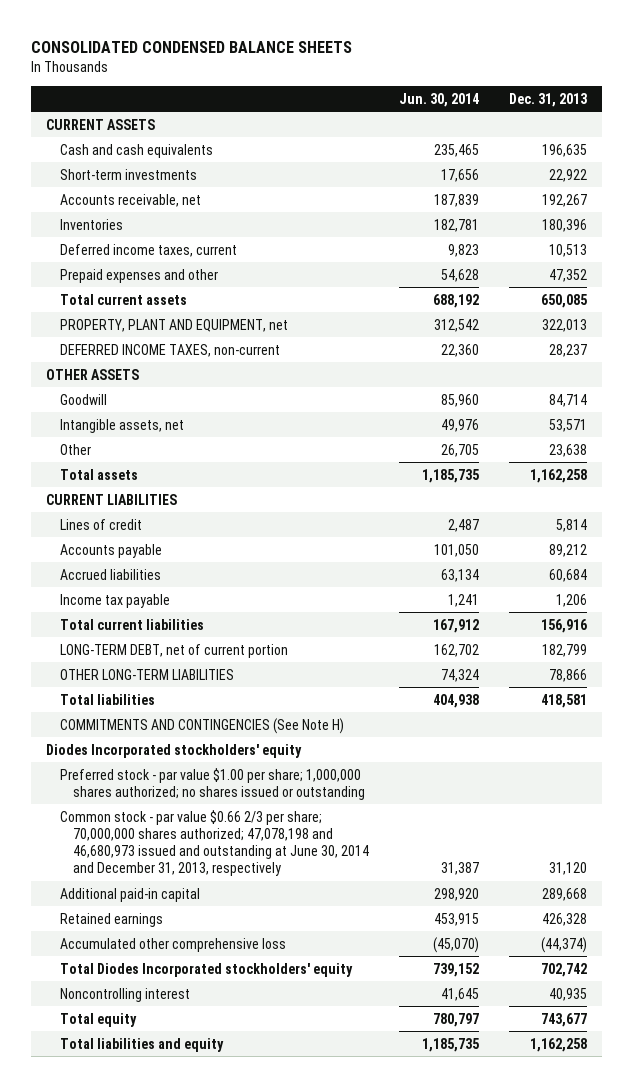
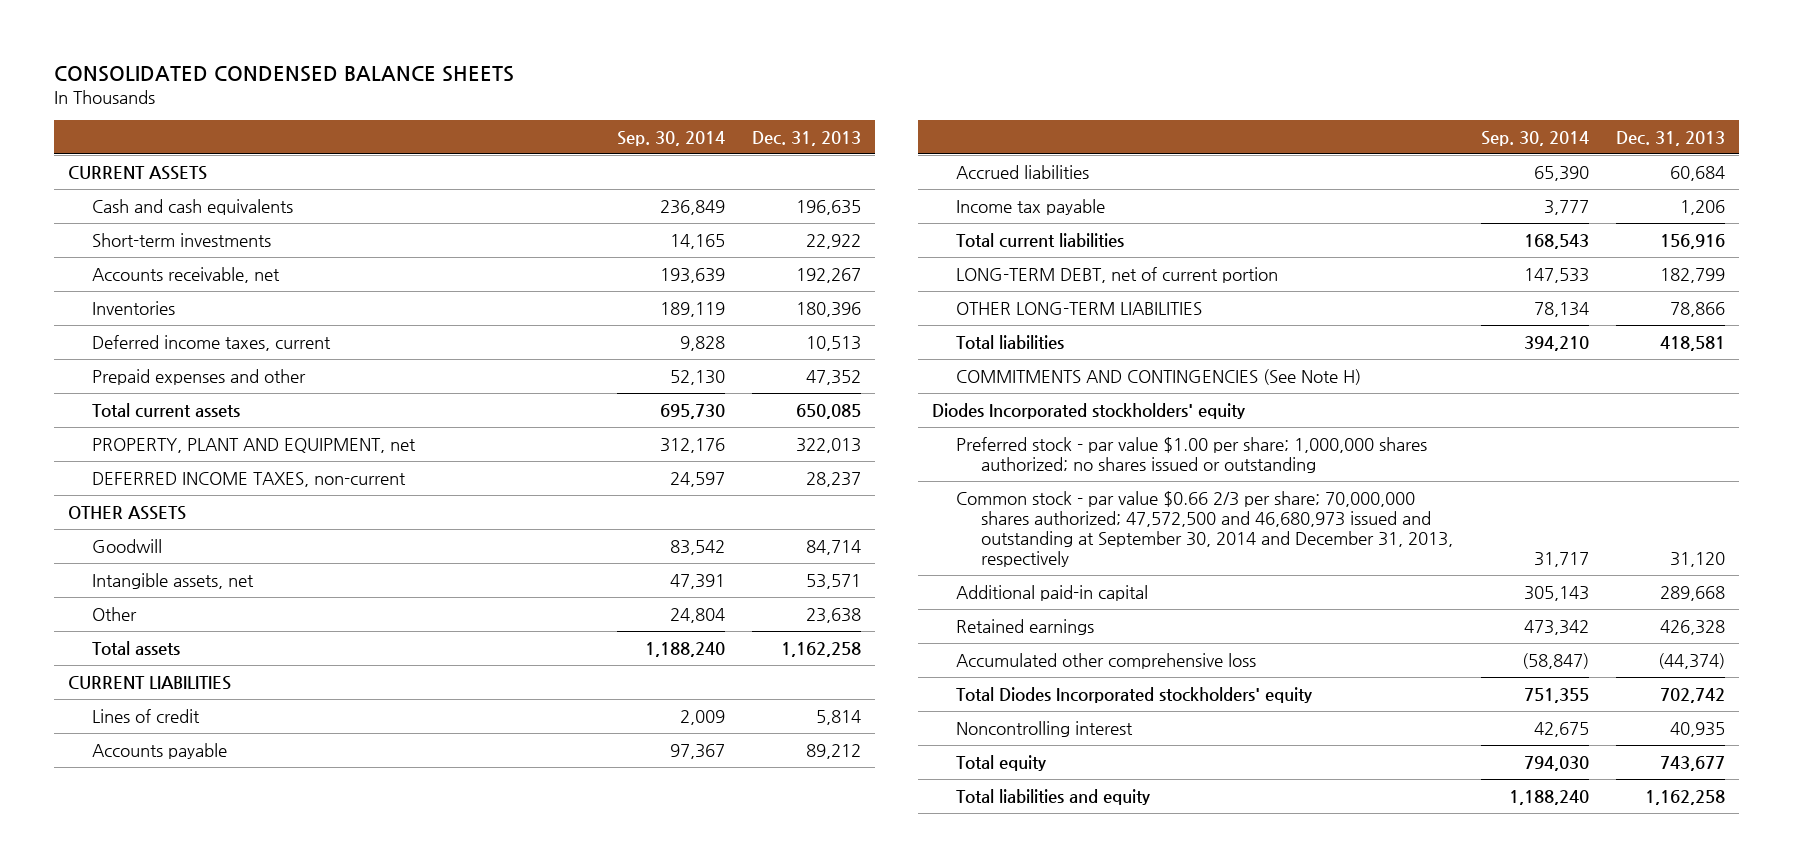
- | Jun. 30, 2014 | Dec. 31, 2013
+ | Sep. 30, 2014 | Dec. 31, 2013
- Common stock - par value $0.66 2/3 per share; 70,000,000 shares authorized; 47,078,198 and 46,680,973 issued and outstanding at June 30, 2014 and December 31, 2013, respectively | 31,387 | 31,120
+ Common stock - par value $0.66 2/3 per share; 70,000,000 shares authorized; 47,572,500 and 46,680,973 issued and outstanding at September 30, 2014 and December 31, 2013, respectively | 31,717 | 31,120

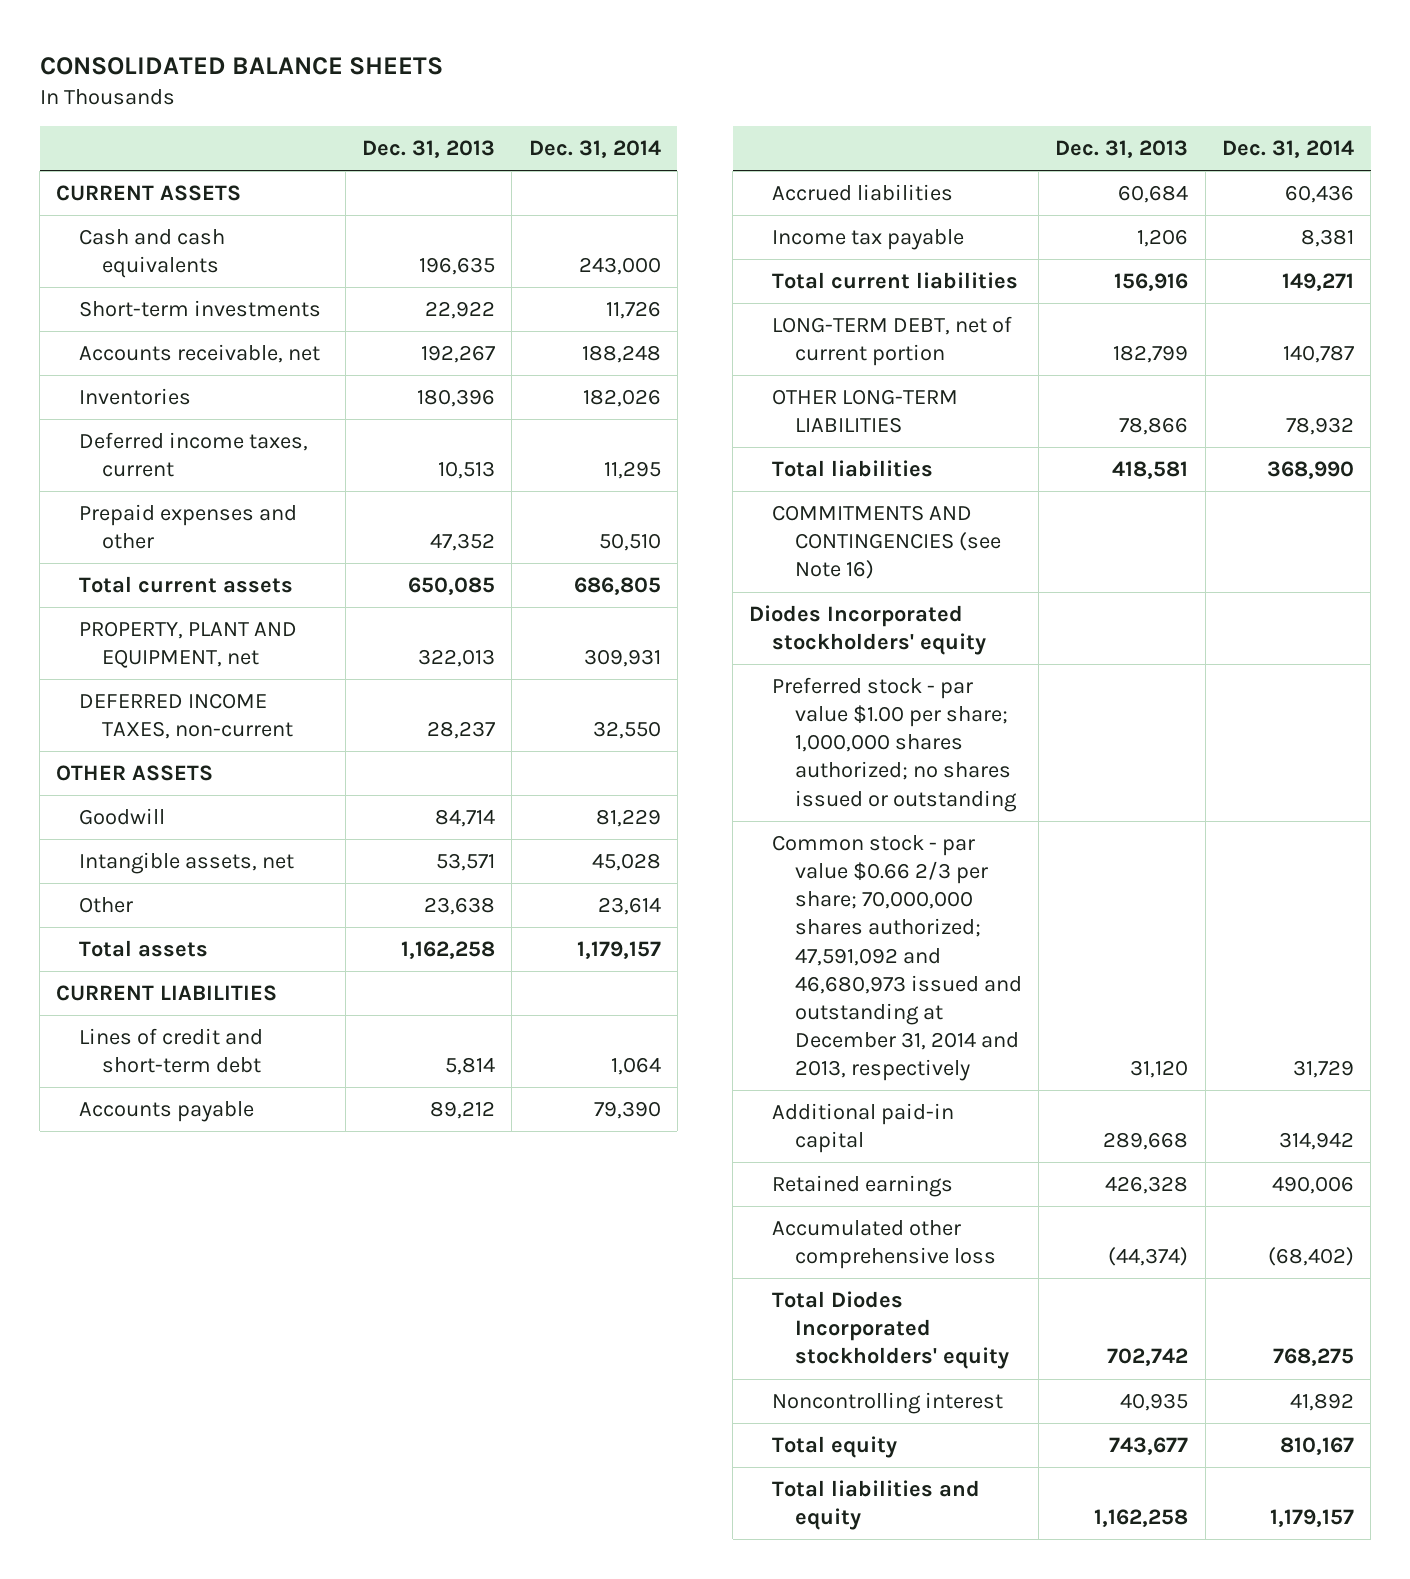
- CONSOLIDATED CONDENSED BALANCE SHEETS
+ CONSOLIDATED BALANCE SHEETS
- | Sep. 30, 2014 | Dec. 31, 2013
+ | Dec. 31, 2013 | Dec. 31, 2014
- Lines of credit | 2,009 | 5,814
+ Lines of credit and short-term debt | 5,814 | 1,064
- COMMITMENTS AND CONTINGENCIES (See Note H)
+ COMMITMENTS AND CONTINGENCIES (see Note 16)
- Common stock - par value $0.66 2/3 per share; 70,000,000 shares authorized; 47,572,500 and 46,680,973 issued and outstanding at September 30, 2014 and December 31, 2013, respectively | 31,717 | 31,120
+ Common stock - par value $0.66 2/3 per share; 70,000,000 shares authorized; 47,591,092 and 46,680,973 issued and outstanding at December 31, 2014 and 2013, respectively | 31,120 | 31,729

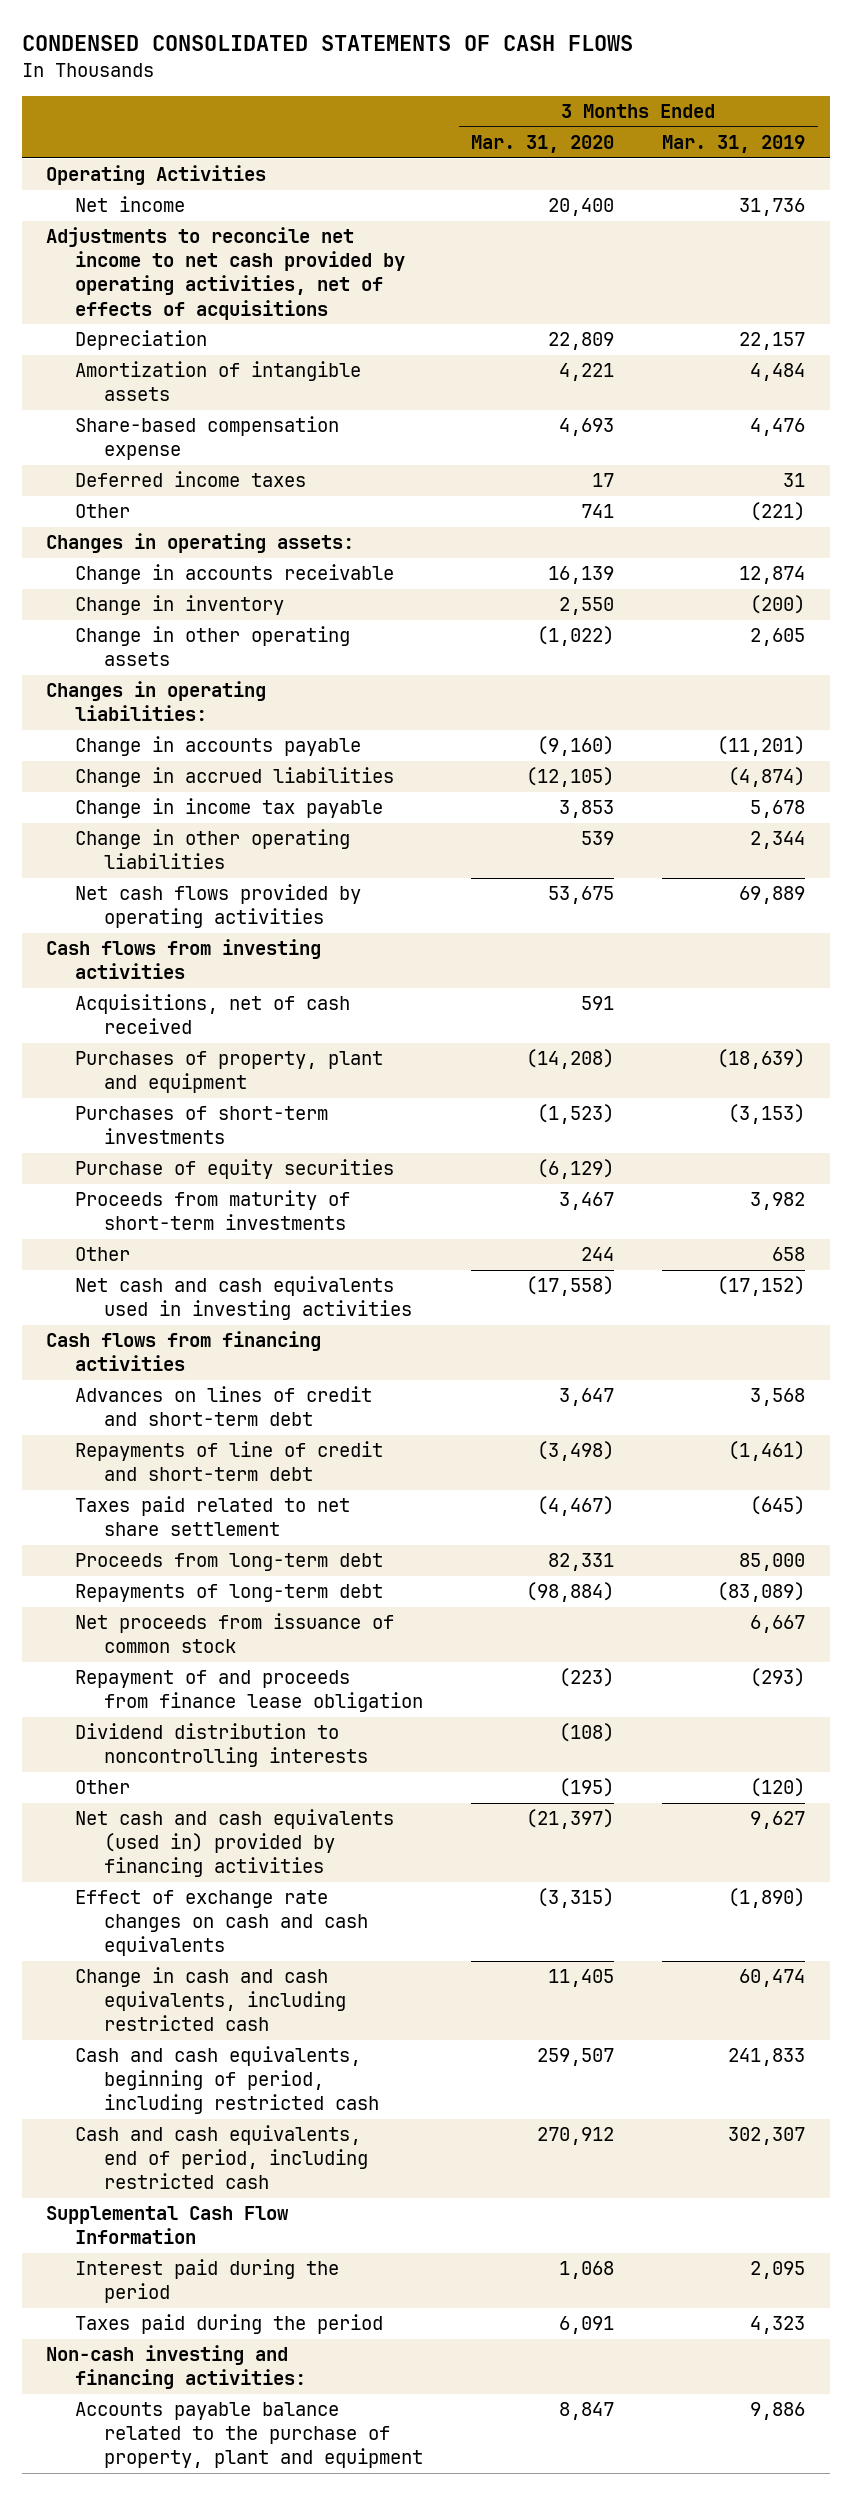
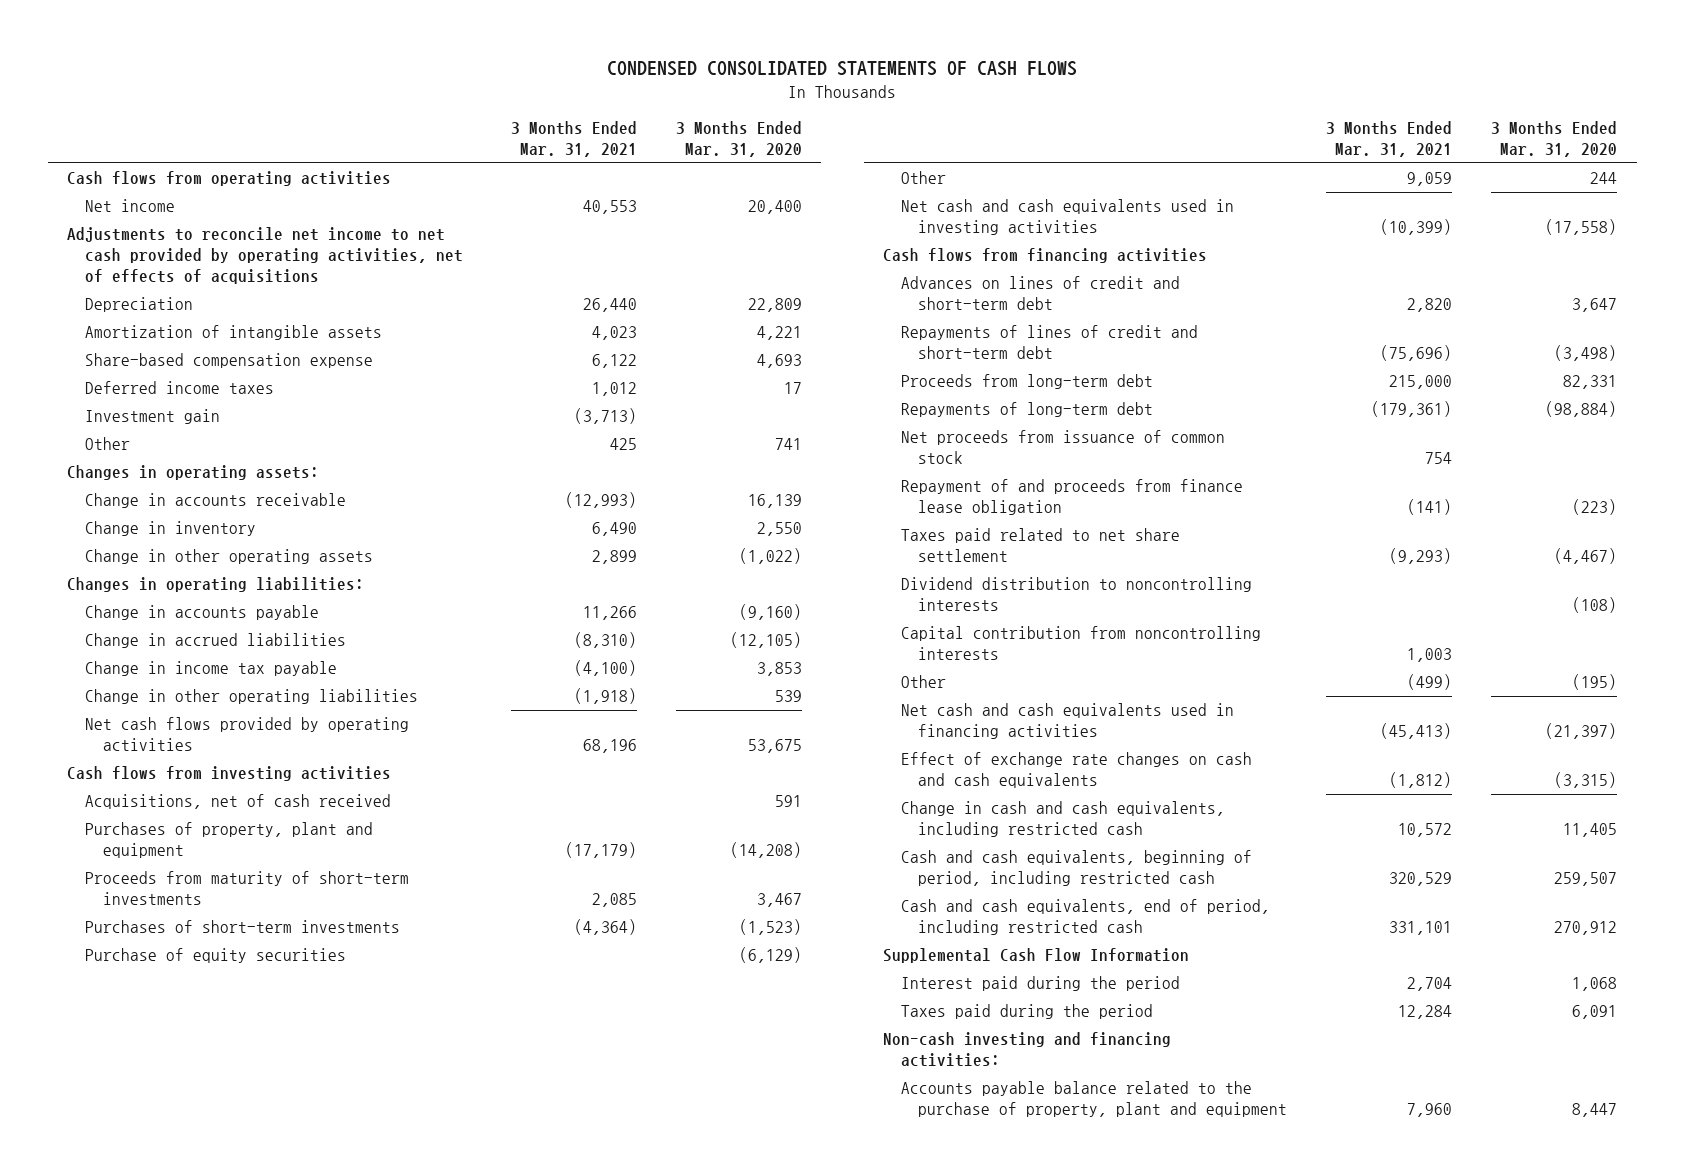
- | 3 Months Ended Mar. 31, 2020 | 3 Months Ended Mar. 31, 2019
+ | 3 Months Ended Mar. 31, 2021 | 3 Months Ended Mar. 31, 2020
- Operating Activities
+ Cash flows from operating activities
+ Investment gain | (3,713) |
moved up: Proceeds from maturity of short-term investments | 2,085 | 3,467
- Repayments of line of credit and short-term debt | (3,498) | (1,461)
+ Repayments of lines of credit and short-term debt | (75,696) | (3,498)
moved down: Taxes paid related to net share settlement | (9,293) | (4,467)
+ Capital contribution from noncontrolling interests | 1,003 |
- Net cash and cash equivalents (used in) provided by financing activities | (21,397) | 9,627
+ Net cash and cash equivalents used in financing activities | (45,413) | (21,397)
- Accounts payable balance related to the purchase of property, plant and equipment | 8,847 | 9,886
+ Accounts payable balance related to the purchase of property, plant and equipment | 7,960 | 8,447

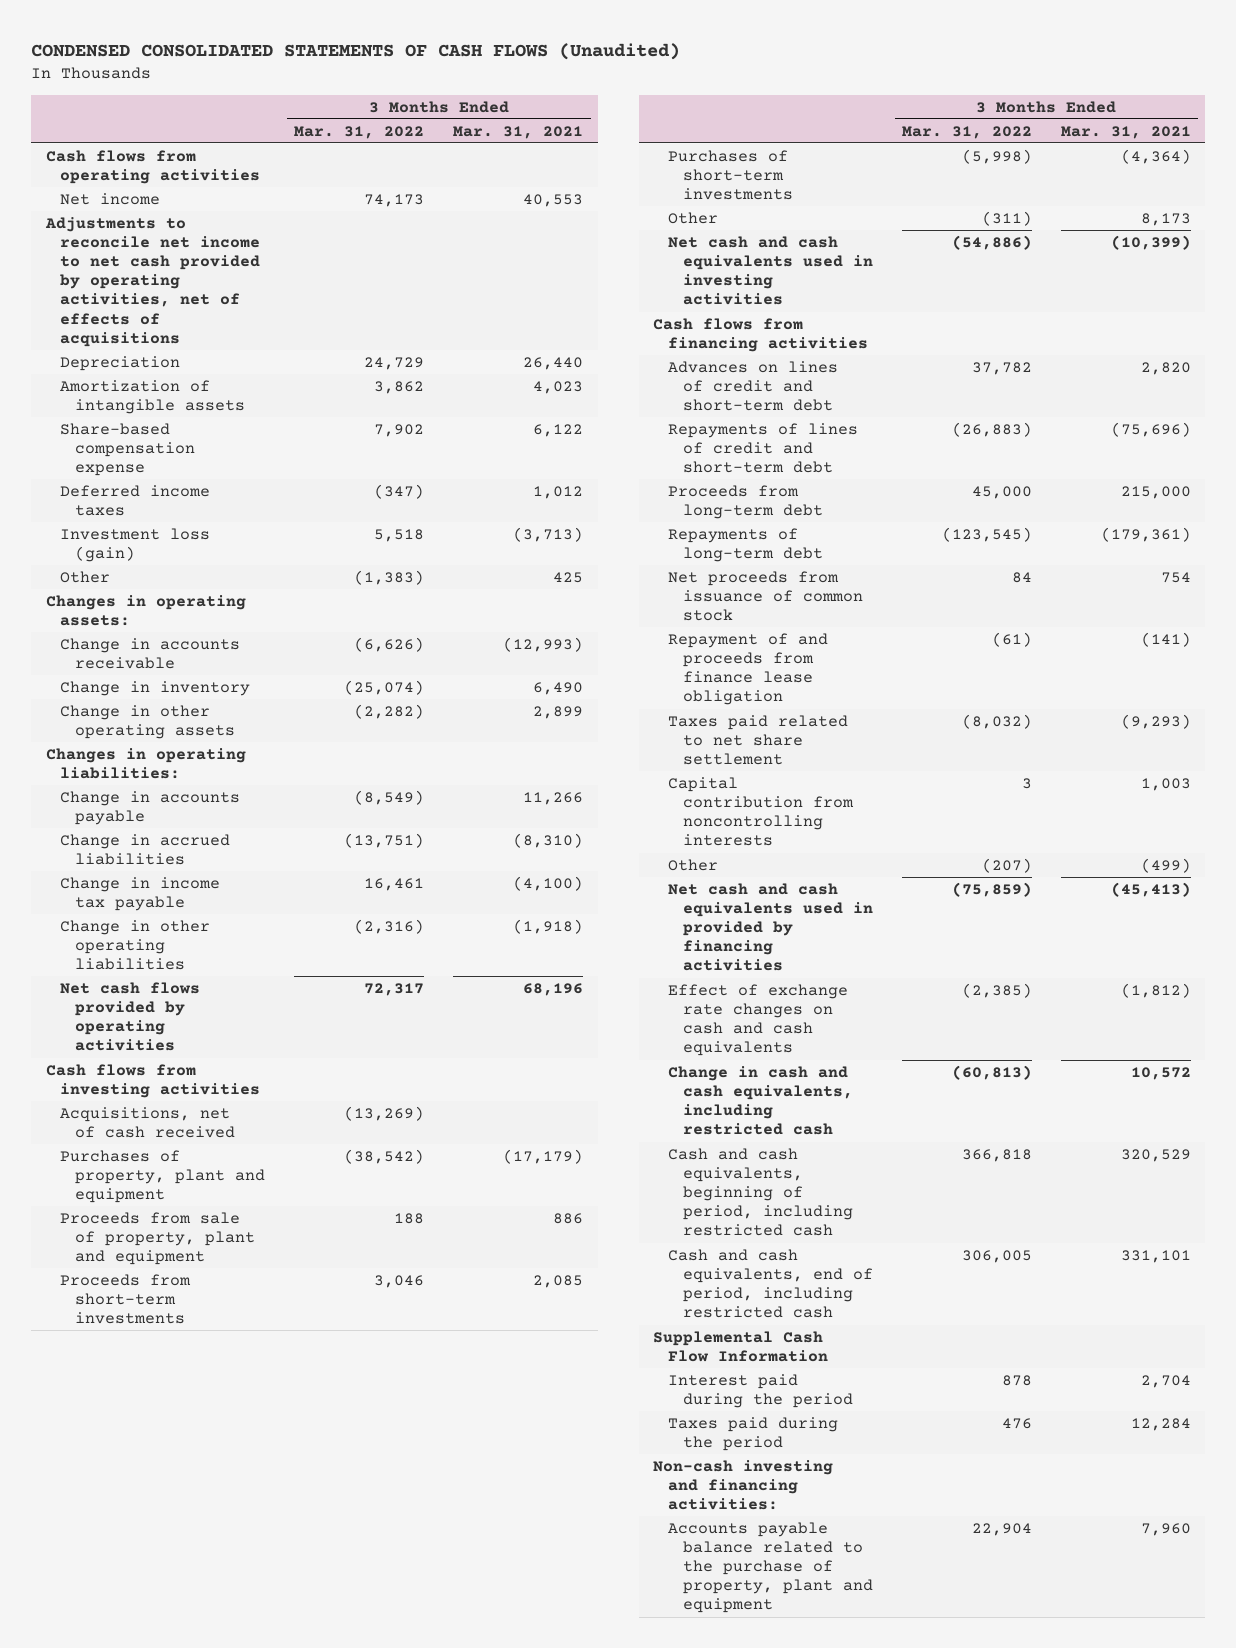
- CONDENSED CONSOLIDATED STATEMENTS OF CASH FLOWS
+ CONDENSED CONSOLIDATED STATEMENTS OF CASH FLOWS (Unaudited)
- | 3 Months Ended Mar. 31, 2021 | 3 Months Ended Mar. 31, 2020
+ | 3 Months Ended Mar. 31, 2022 | 3 Months Ended Mar. 31, 2021
- Investment gain | (3,713) |
+ Investment loss (gain) | 5,518 | (3,713)
- Proceeds from maturity of short-term investments | 2,085 | 3,467
+ Proceeds from sale of property, plant and equipment | 188 | 886
+ Proceeds from short-term investments | 3,046 | 2,085
- Purchase of equity securities | | (6,129)
- Other | 9,059 | 244
+ Other | (311) | 8,173
- Dividend distribution to noncontrolling interests | | (108)
- Net cash and cash equivalents used in financing activities | (45,413) | (21,397)
+ Net cash and cash equivalents used in provided by financing activities | (75,859) | (45,413)

